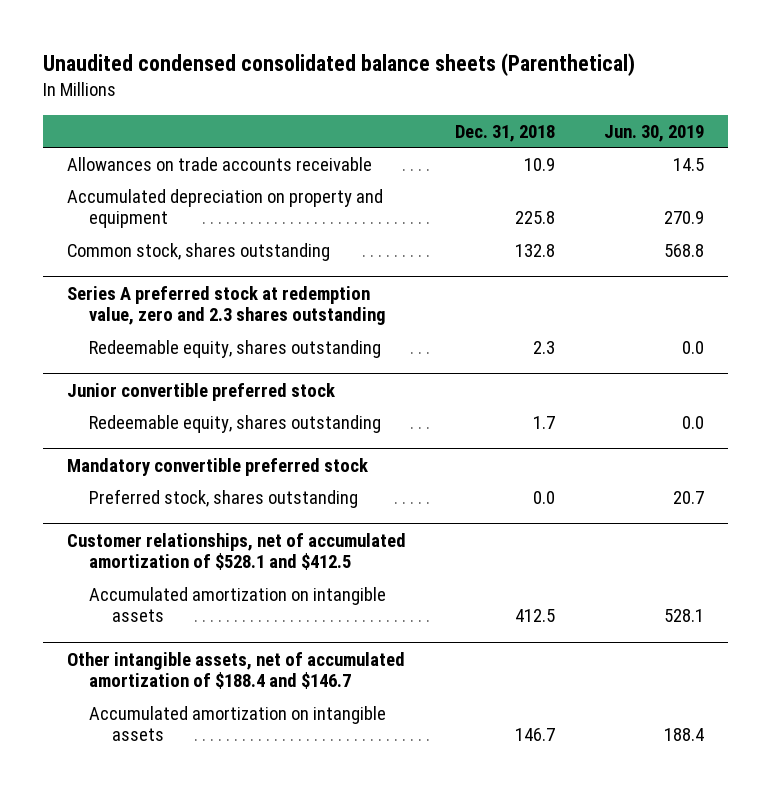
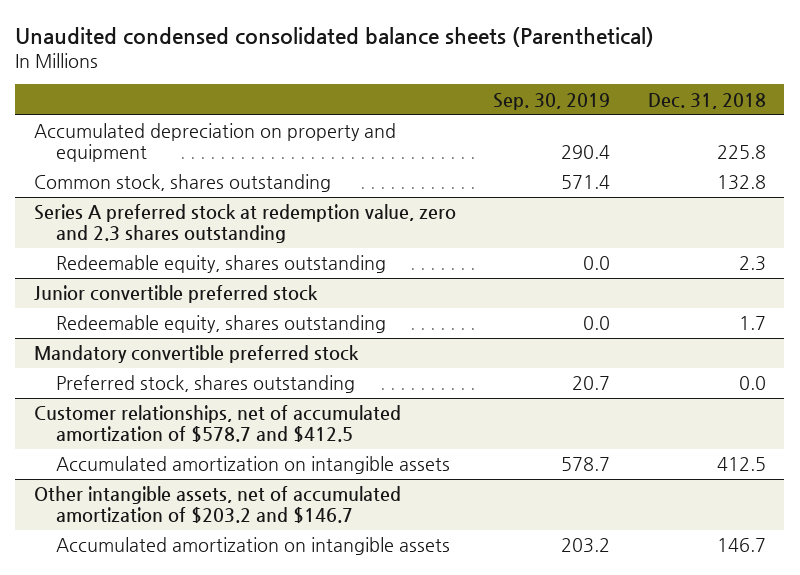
- | Dec. 31, 2018 | Jun. 30, 2019
+ | Sep. 30, 2019 | Dec. 31, 2018
- Allowances on trade accounts receivable | 10.9 | 14.5
- Customer relationships, net of accumulated amortization of $528.1 and $412.5
+ Customer relationships, net of accumulated amortization of $578.7 and $412.5
- Other intangible assets, net of accumulated amortization of $188.4 and $146.7
+ Other intangible assets, net of accumulated amortization of $203.2 and $146.7

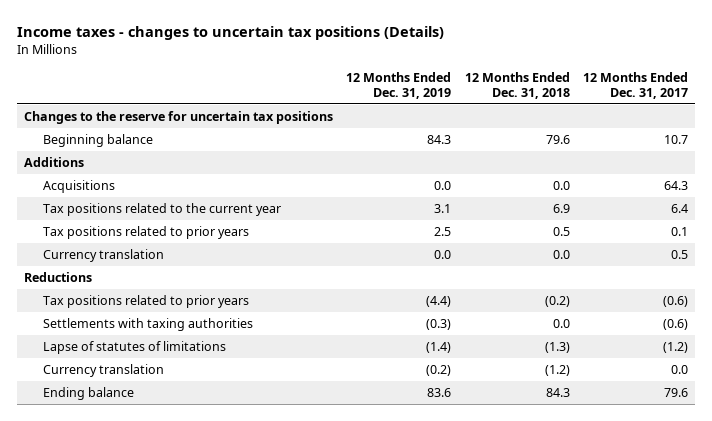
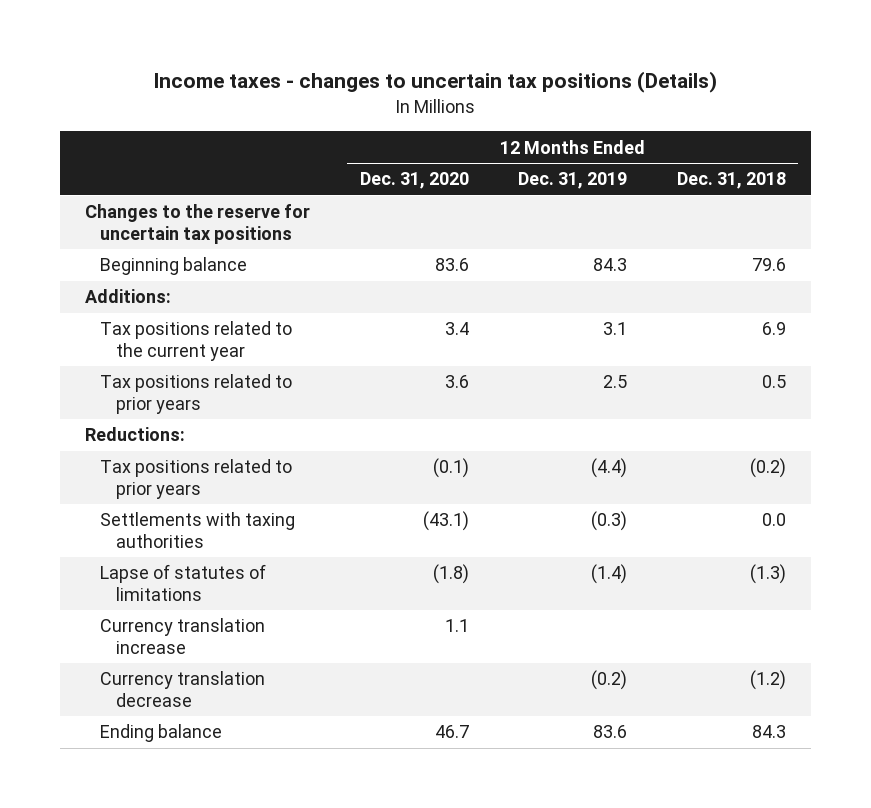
- | 12 Months Ended Dec. 31, 2019 | 12 Months Ended Dec. 31, 2018 | 12 Months Ended Dec. 31, 2017
+ | 12 Months Ended Dec. 31, 2020 | 12 Months Ended Dec. 31, 2019 | 12 Months Ended Dec. 31, 2018
- Additions
- Acquisitions | 0.0 | 0.0 | 64.3
+ Additions:
- Currency translation | 0.0 | 0.0 | 0.5
- Reductions
+ Reductions:
- Currency translation | (0.2) | (1.2) | 0.0
+ Currency translation increase | 1.1 | |
+ Currency translation decrease | | (0.2) | (1.2)

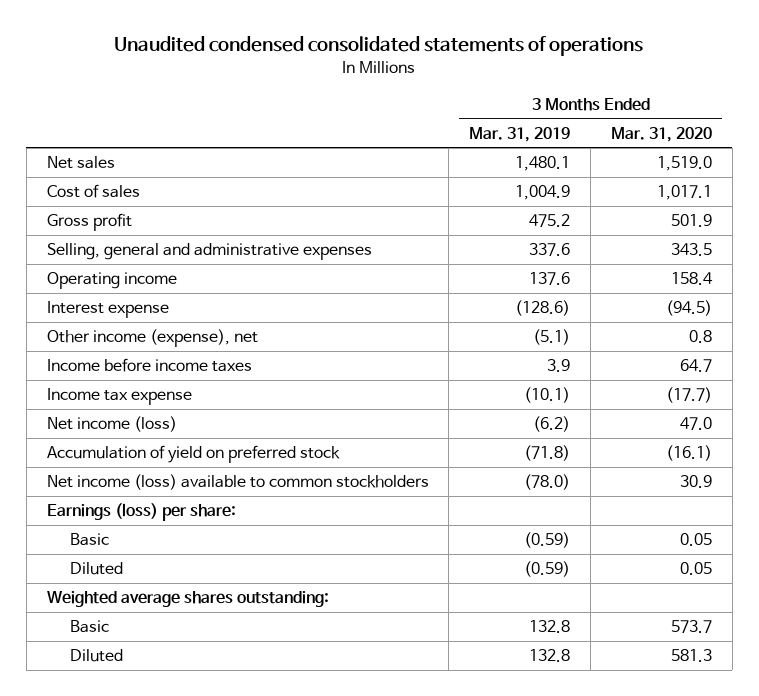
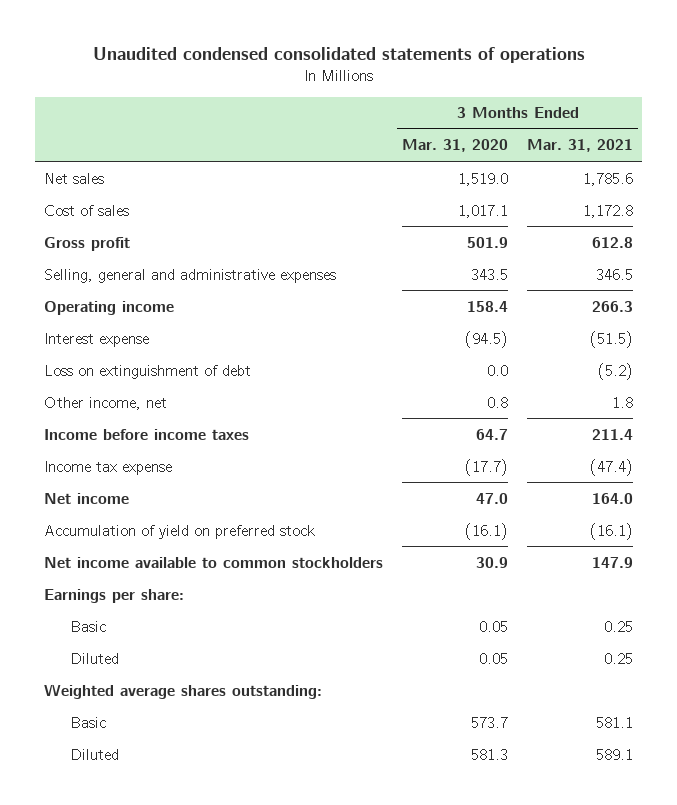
- | 3 Months Ended Mar. 31, 2019 | 3 Months Ended Mar. 31, 2020
+ | 3 Months Ended Mar. 31, 2020 | 3 Months Ended Mar. 31, 2021
- Other income (expense), net | (5.1) | 0.8
+ Loss on extinguishment of debt | 0.0 | (5.2)
+ Other income, net | 0.8 | 1.8
- Net income (loss) | (6.2) | 47.0
+ Net income | 47.0 | 164.0
- Net income (loss) available to common stockholders | (78.0) | 30.9
- Earnings (loss) per share:
+ Net income available to common stockholders | 30.9 | 147.9
+ Earnings per share:

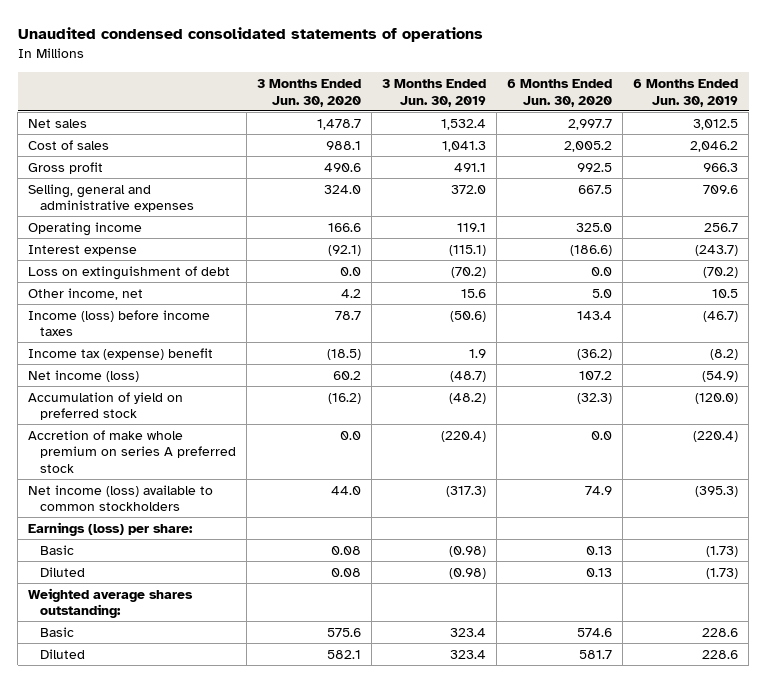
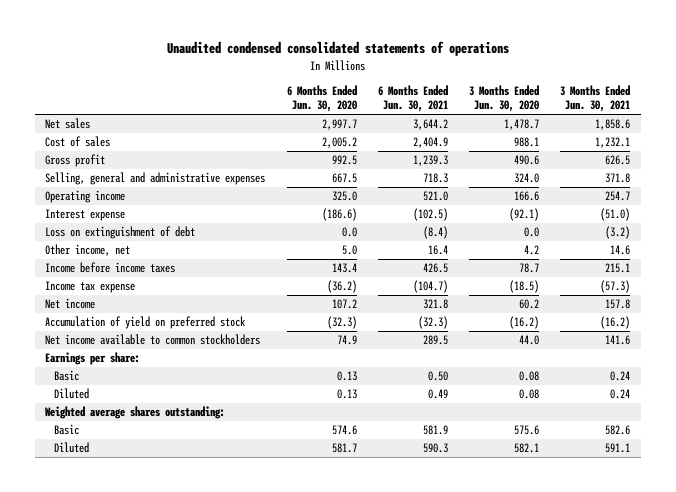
- | 3 Months Ended Jun. 30, 2020 | 3 Months Ended Jun. 30, 2019 | 6 Months Ended Jun. 30, 2020 | 6 Months Ended Jun. 30, 2019
+ | 6 Months Ended Jun. 30, 2020 | 6 Months Ended Jun. 30, 2021 | 3 Months Ended Jun. 30, 2020 | 3 Months Ended Jun. 30, 2021
- Income (loss) before income taxes | 78.7 | (50.6) | 143.4 | (46.7)
- Income tax (expense) benefit | (18.5) | 1.9 | (36.2) | (8.2)
- Net income (loss) | 60.2 | (48.7) | 107.2 | (54.9)
+ Income before income taxes | 143.4 | 426.5 | 78.7 | 215.1
+ Income tax expense | (36.2) | (104.7) | (18.5) | (57.3)
+ Net income | 107.2 | 321.8 | 60.2 | 157.8
- Accretion of make whole premium on series A preferred stock | 0.0 | (220.4) | 0.0 | (220.4)
- Net income (loss) available to common stockholders | 44.0 | (317.3) | 74.9 | (395.3)
- Earnings (loss) per share:
+ Net income available to common stockholders | 74.9 | 289.5 | 44.0 | 141.6
+ Earnings per share:

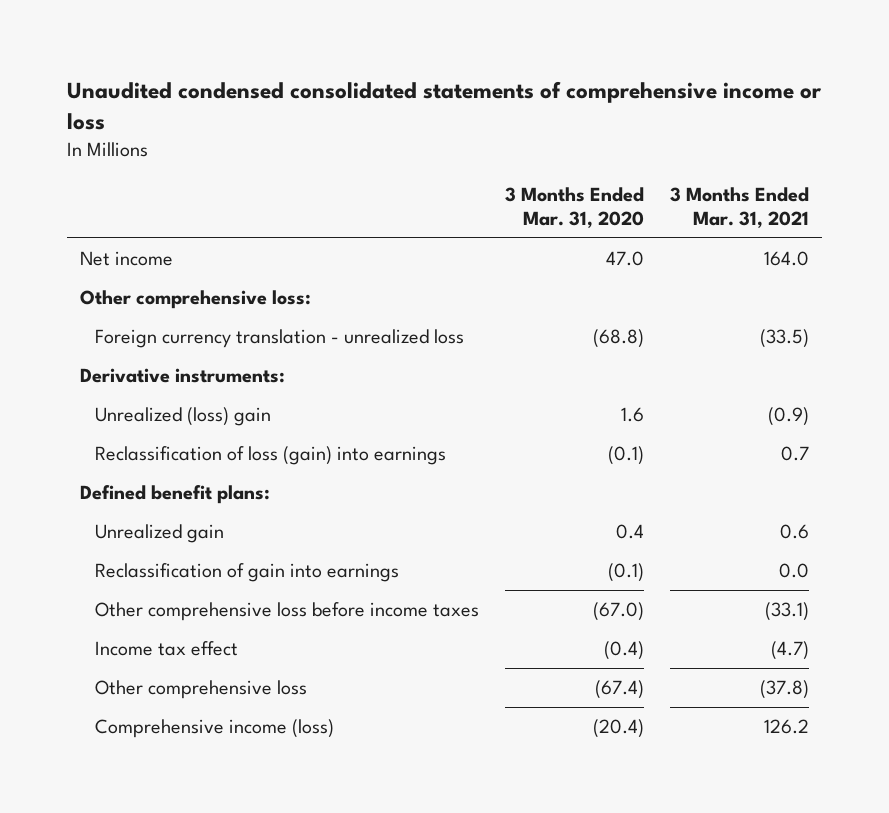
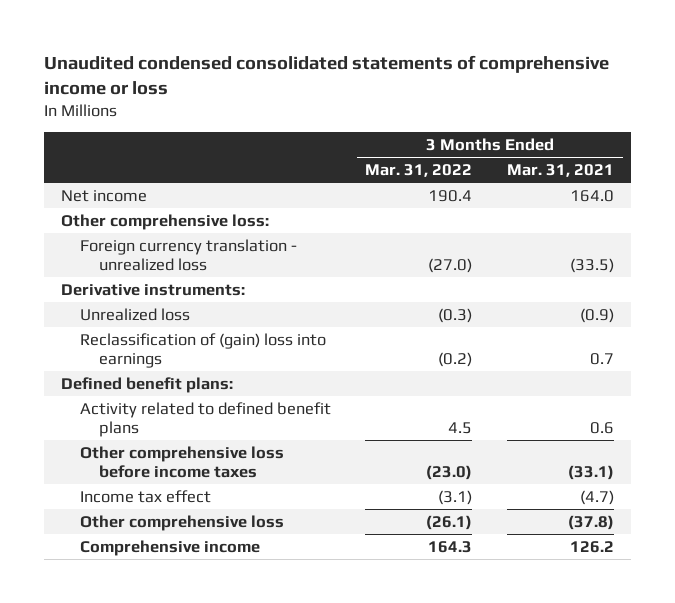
- | 3 Months Ended Mar. 31, 2020 | 3 Months Ended Mar. 31, 2021
+ | 3 Months Ended Mar. 31, 2022 | 3 Months Ended Mar. 31, 2021
- Unrealized (loss) gain | 1.6 | (0.9)
- Reclassification of loss (gain) into earnings | (0.1) | 0.7
+ Unrealized loss | (0.3) | (0.9)
+ Reclassification of (gain) loss into earnings | (0.2) | 0.7
- Unrealized gain | 0.4 | 0.6
- Reclassification of gain into earnings | (0.1) | 0.0
+ Activity related to defined benefit plans | 4.5 | 0.6
- Comprehensive income (loss) | (20.4) | 126.2
+ Comprehensive income | 164.3 | 126.2

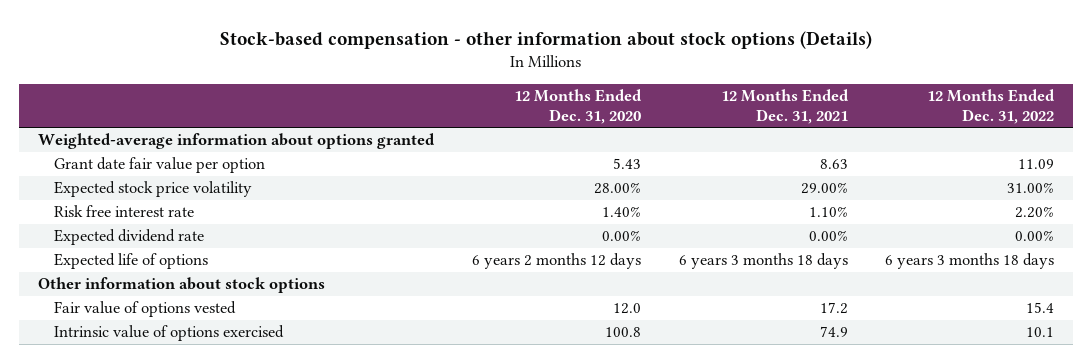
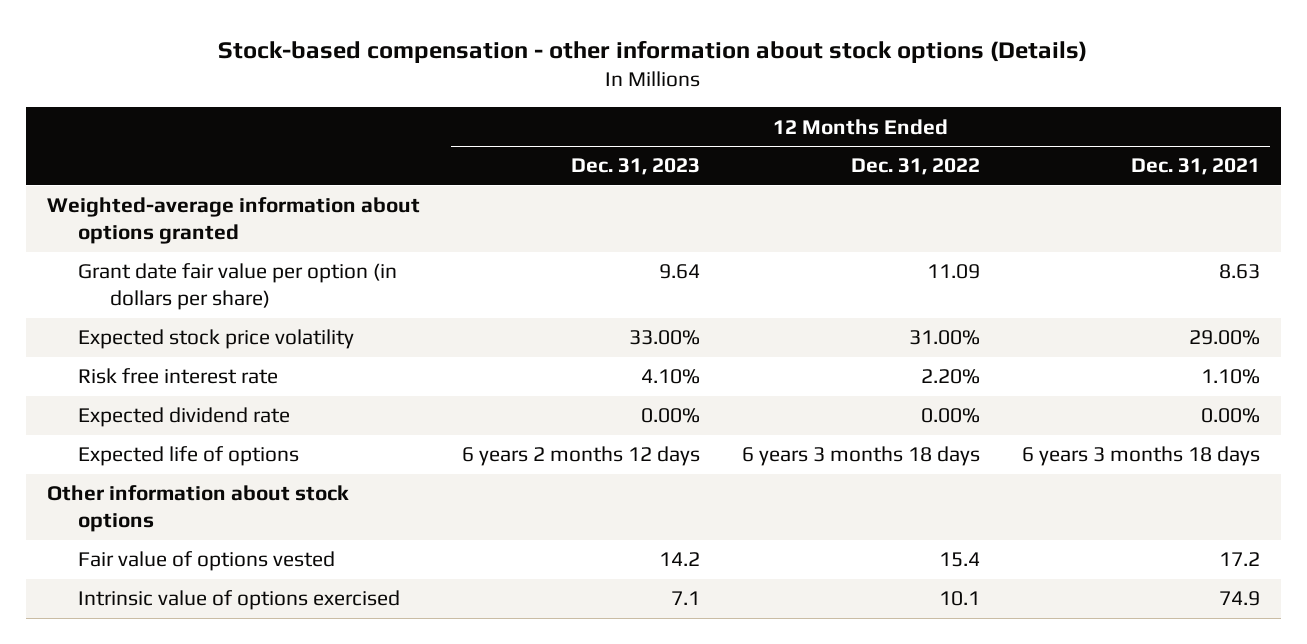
- | 12 Months Ended Dec. 31, 2020 | 12 Months Ended Dec. 31, 2021 | 12 Months Ended Dec. 31, 2022
+ | 12 Months Ended Dec. 31, 2023 | 12 Months Ended Dec. 31, 2022 | 12 Months Ended Dec. 31, 2021
- Grant date fair value per option | 5.43 | 8.63 | 11.09
+ Grant date fair value per option (in dollars per share) | 9.64 | 11.09 | 8.63

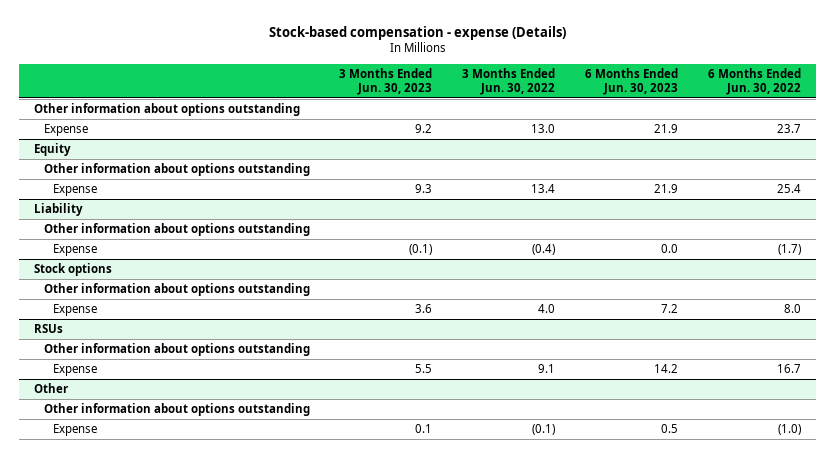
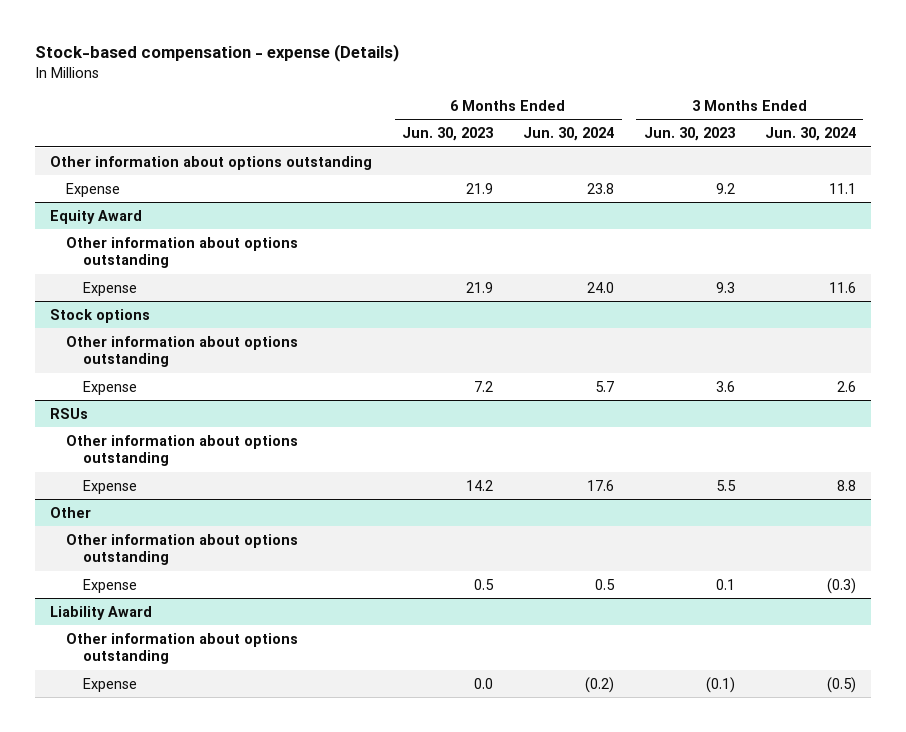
- | 3 Months Ended Jun. 30, 2023 | 3 Months Ended Jun. 30, 2022 | 6 Months Ended Jun. 30, 2023 | 6 Months Ended Jun. 30, 2022
+ | 6 Months Ended Jun. 30, 2023 | 6 Months Ended Jun. 30, 2024 | 3 Months Ended Jun. 30, 2023 | 3 Months Ended Jun. 30, 2024
- Equity
+ Equity Award
- Liability
- Other information about options outstanding
- Expense | (0.1) | (0.4) | 0.0 | (1.7)
+ Liability Award
+ Other information about options outstanding
+ Expense | 0.0 | (0.2) | (0.1) | (0.5)

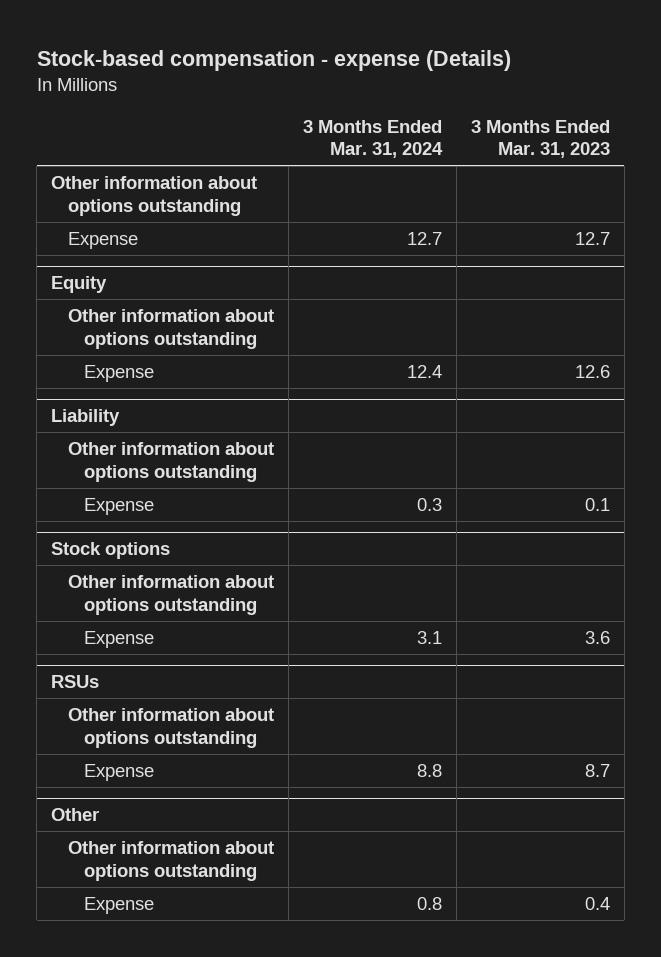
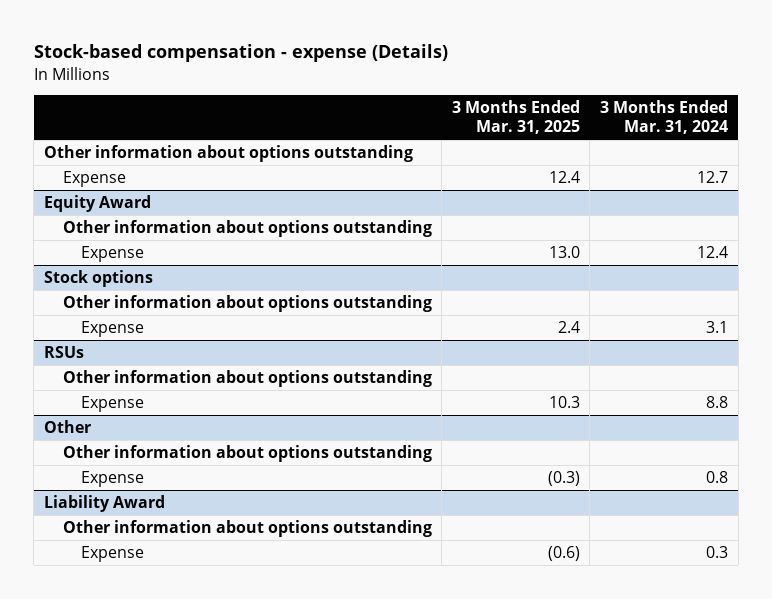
- | 3 Months Ended Mar. 31, 2024 | 3 Months Ended Mar. 31, 2023
+ | 3 Months Ended Mar. 31, 2025 | 3 Months Ended Mar. 31, 2024
- Equity
+ Equity Award
- Liability
- Other information about options outstanding
- Expense | 0.3 | 0.1
+ Liability Award
+ Other information about options outstanding
+ Expense | (0.6) | 0.3

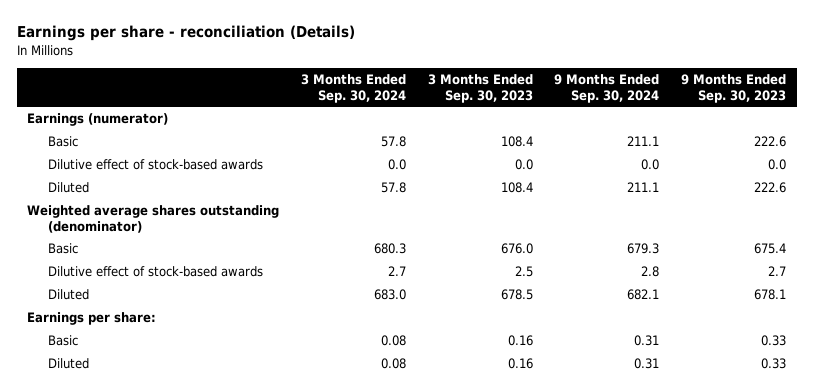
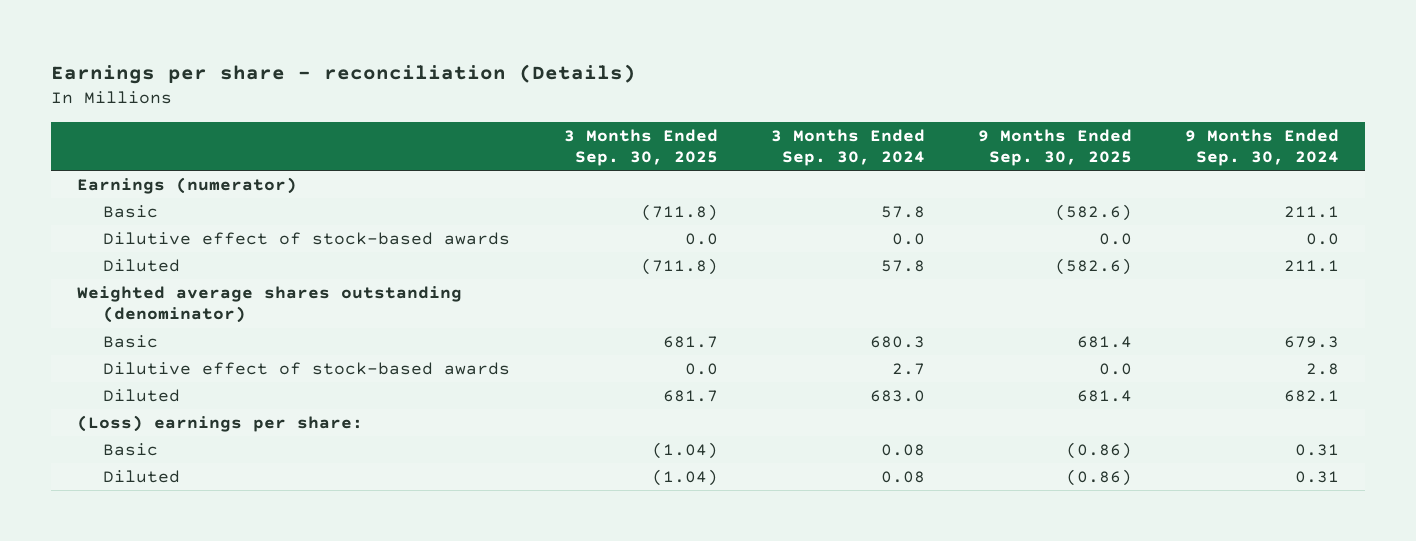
- | 3 Months Ended Sep. 30, 2024 | 3 Months Ended Sep. 30, 2023 | 9 Months Ended Sep. 30, 2024 | 9 Months Ended Sep. 30, 2023
+ | 3 Months Ended Sep. 30, 2025 | 3 Months Ended Sep. 30, 2024 | 9 Months Ended Sep. 30, 2025 | 9 Months Ended Sep. 30, 2024
- Earnings per share:
+ (Loss) earnings per share:

